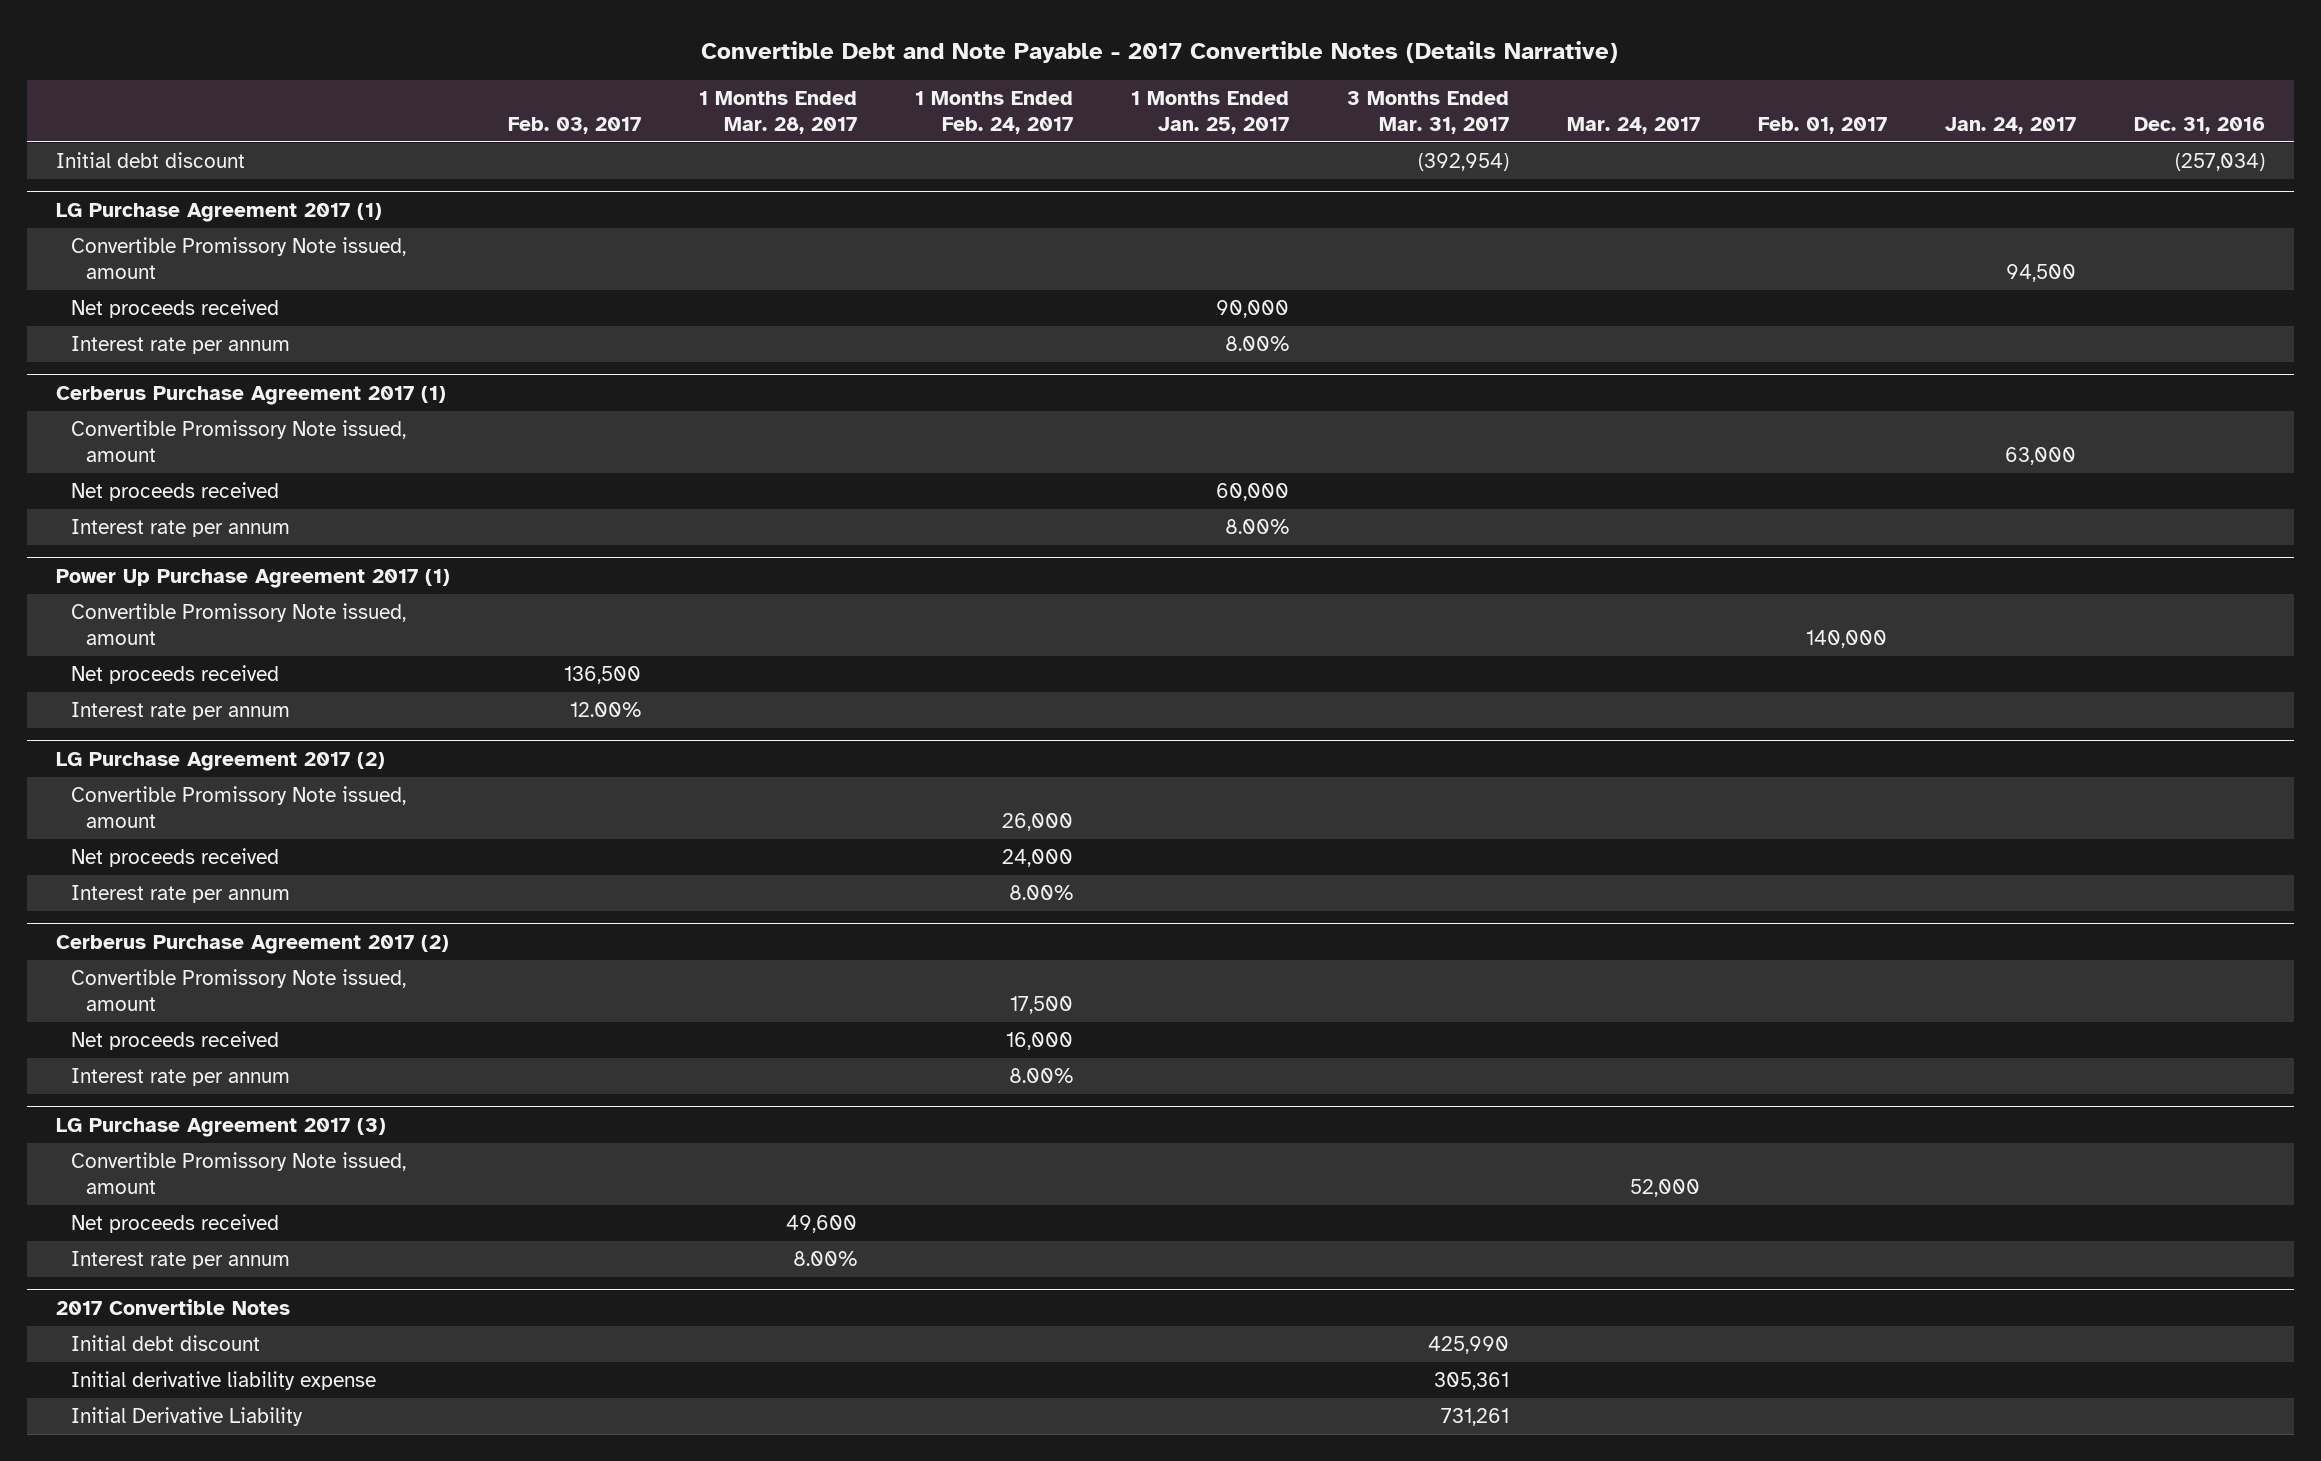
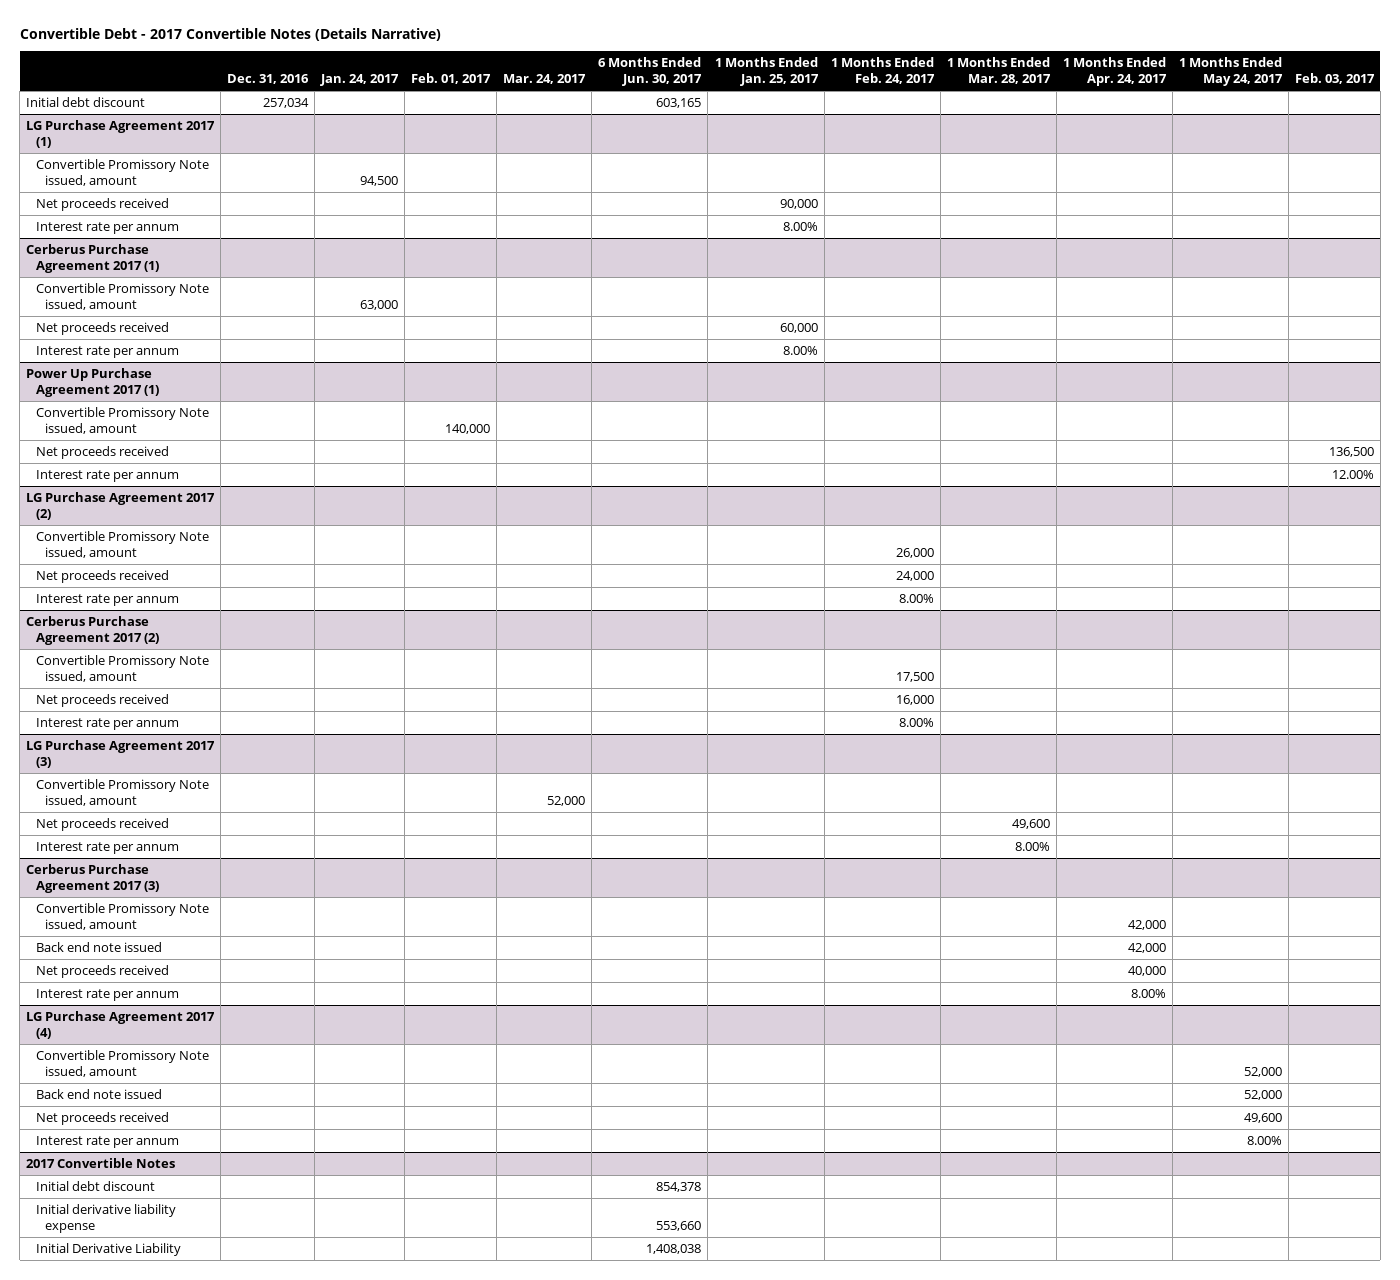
- Convertible Debt and Note Payable - 2017 Convertible Notes (Details Narrative)
+ Convertible Debt - 2017 Convertible Notes (Details Narrative)
- | Feb. 03, 2017 | 1 Months Ended Mar. 28, 2017 | 1 Months Ended Feb. 24, 2017 | 1 Months Ended Jan. 25, 2017 | 3 Months Ended Mar. 31, 2017 | Mar. 24, 2017 | Feb. 01, 2017 | Jan. 24, 2017 | Dec. 31, 2016
+ | Dec. 31, 2016 | Jan. 24, 2017 | Feb. 01, 2017 | Mar. 24, 2017 | 6 Months Ended Jun. 30, 2017 | 1 Months Ended Jan. 25, 2017 | 1 Months Ended Feb. 24, 2017 | 1 Months Ended Mar. 28, 2017 | 1 Months Ended Apr. 24, 2017 | 1 Months Ended May 24, 2017 | Feb. 03, 2017
- Initial debt discount | | | | | (392,954) | | | | (257,034)
+ Initial debt discount | 257,034 | | | | 603,165 | | | | | |
+ Cerberus Purchase Agreement 2017 (3)
+ Convertible Promissory Note issued, amount | | | | | | | | | 42,000 | |
+ Back end note issued | | | | | | | | | 42,000 | |
+ Net proceeds received | | | | | | | | | 40,000 | |
+ Interest rate per annum | | | | | | | | | 8.00% | |
+ LG Purchase Agreement 2017 (4)
+ Convertible Promissory Note issued, amount | | | | | | | | | | 52,000 |
+ Back end note issued | | | | | | | | | | 52,000 |
+ Net proceeds received | | | | | | | | | | 49,600 |
+ Interest rate per annum | | | | | | | | | | 8.00% |

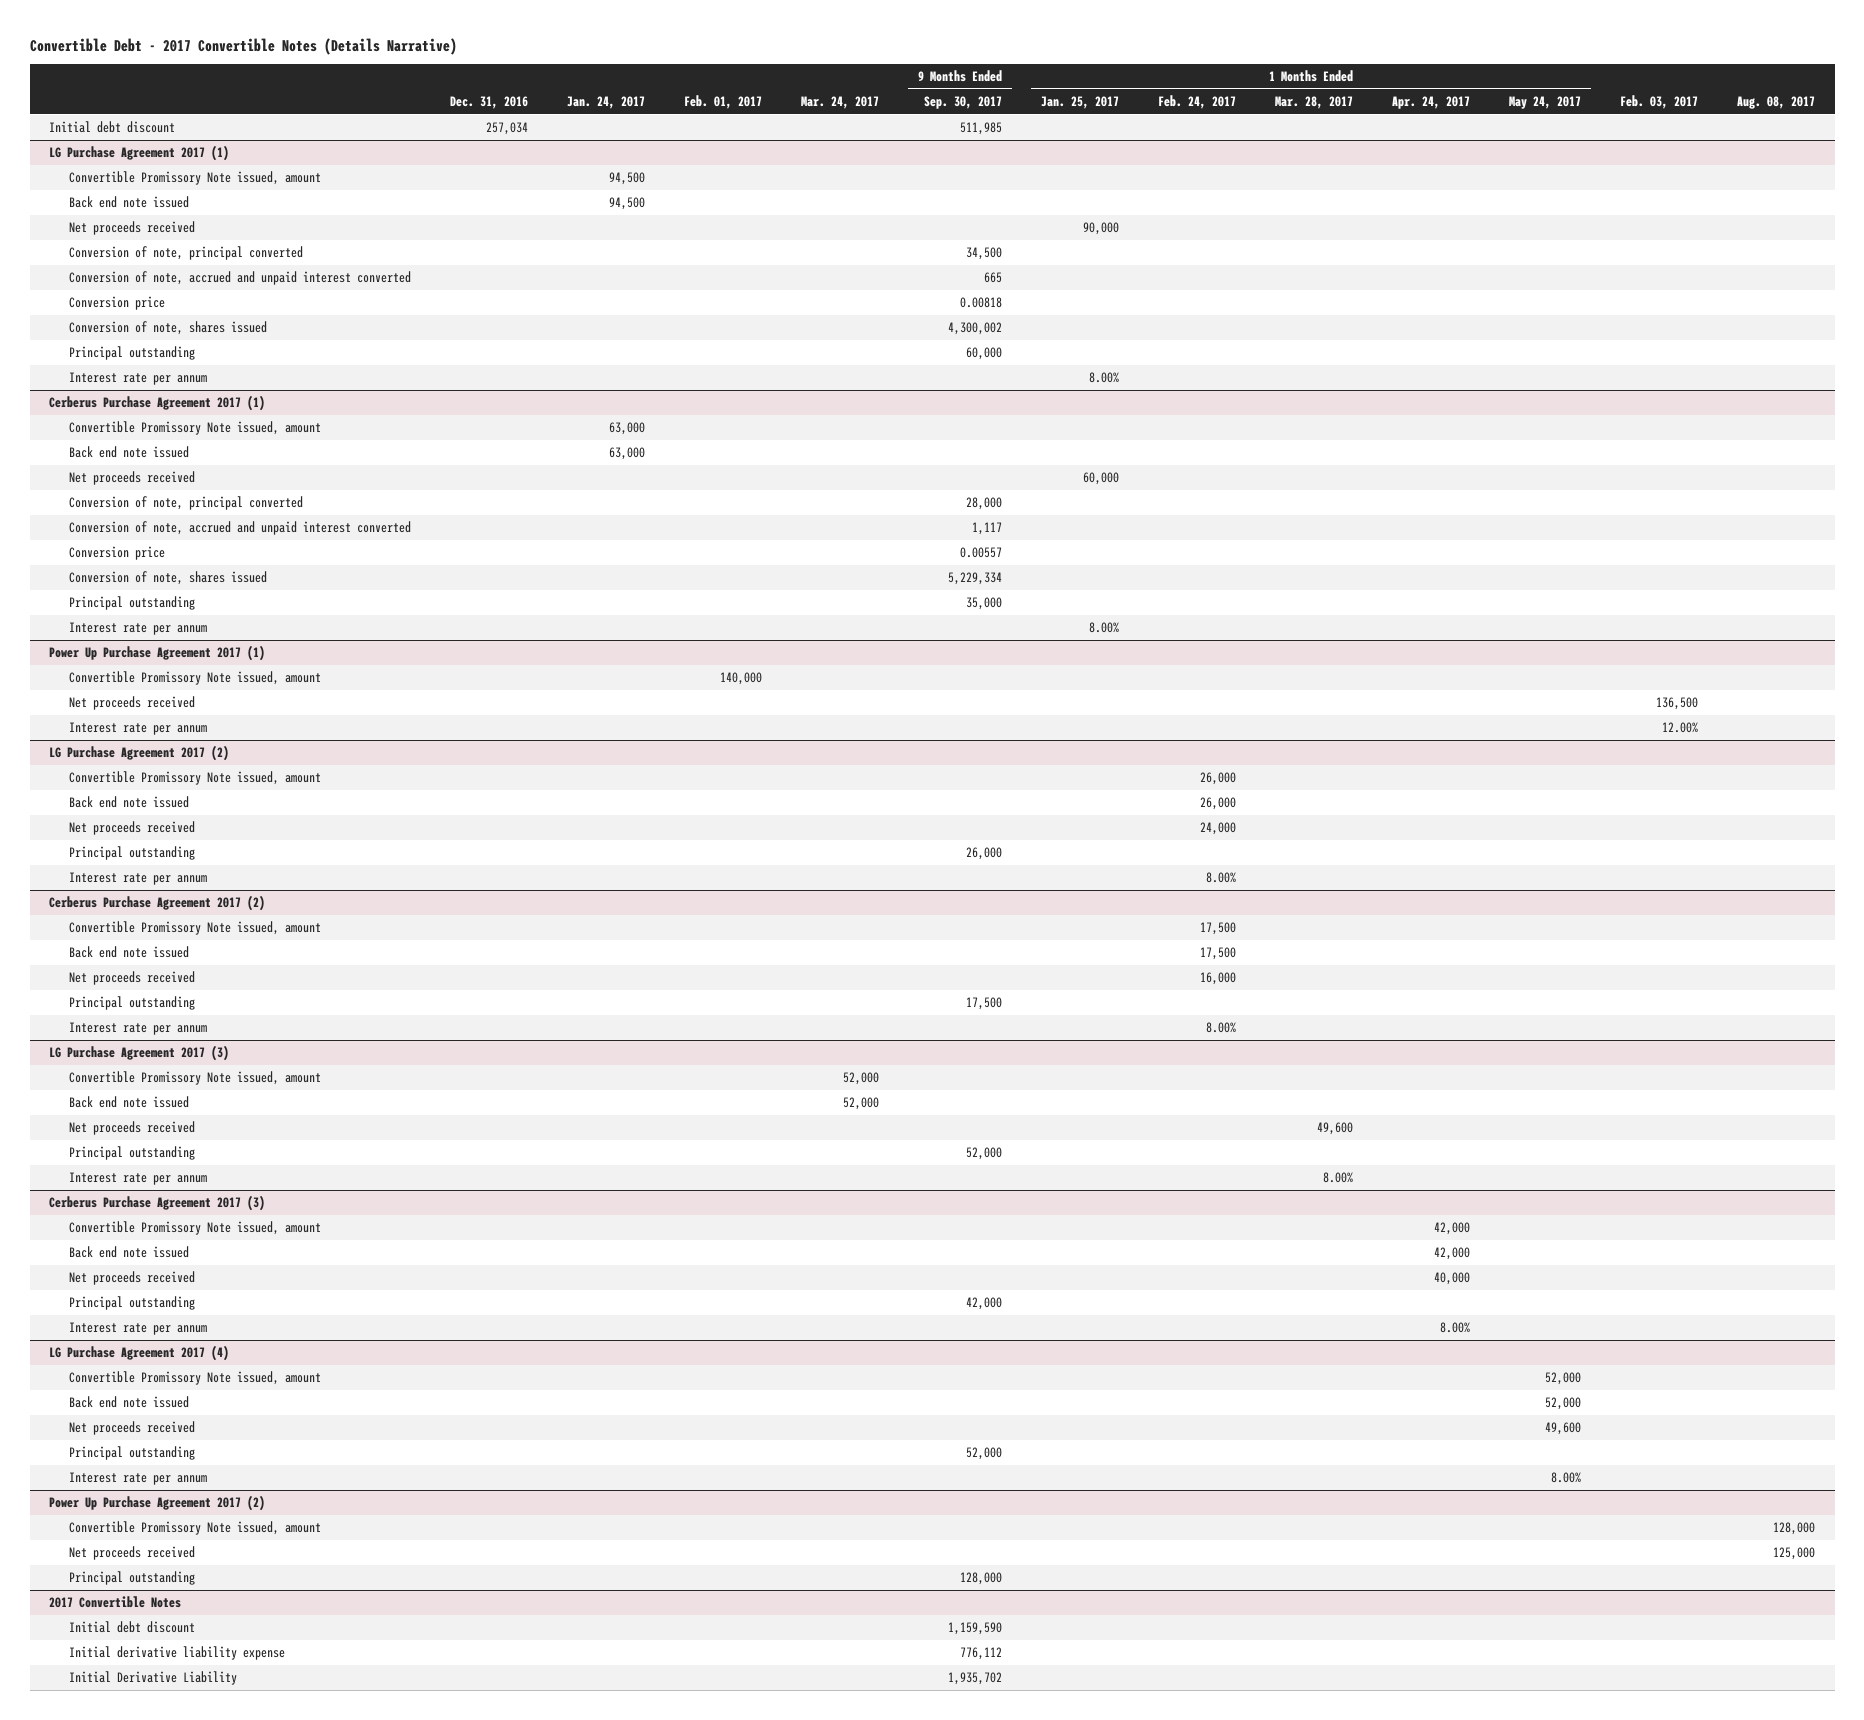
- | Dec. 31, 2016 | Jan. 24, 2017 | Feb. 01, 2017 | Mar. 24, 2017 | 6 Months Ended Jun. 30, 2017 | 1 Months Ended Jan. 25, 2017 | 1 Months Ended Feb. 24, 2017 | 1 Months Ended Mar. 28, 2017 | 1 Months Ended Apr. 24, 2017 | 1 Months Ended May 24, 2017 | Feb. 03, 2017
+ | Dec. 31, 2016 | Jan. 24, 2017 | Feb. 01, 2017 | Mar. 24, 2017 | 9 Months Ended Sep. 30, 2017 | 1 Months Ended Jan. 25, 2017 | 1 Months Ended Feb. 24, 2017 | 1 Months Ended Mar. 28, 2017 | 1 Months Ended Apr. 24, 2017 | 1 Months Ended May 24, 2017 | Feb. 03, 2017 | Aug. 08, 2017
@ LG Purchase Agreement 2017 (1)
+ Back end note issued | | 94,500 | | | | | | | | | |
+ Conversion of note, principal converted | | | | | 34,500 | | | | | | |
+ Conversion of note, accrued and unpaid interest converted | | | | | 665 | | | | | | |
+ Conversion price | | | | | 0.00818 | | | | | | |
+ Conversion of note, shares issued | | | | | 4,300,002 | | | | | | |
+ Principal outstanding | | | | | 60,000 | | | | | | |
@ Cerberus Purchase Agreement 2017 (1)
+ Back end note issued | | 63,000 | | | | | | | | | |
+ Conversion of note, principal converted | | | | | 28,000 | | | | | | |
+ Conversion of note, accrued and unpaid interest converted | | | | | 1,117 | | | | | | |
+ Conversion price | | | | | 0.00557 | | | | | | |
+ Conversion of note, shares issued | | | | | 5,229,334 | | | | | | |
+ Principal outstanding | | | | | 35,000 | | | | | | |
@ LG Purchase Agreement 2017 (2)
+ Back end note issued | | | | | | | 26,000 | | | | |
+ Principal outstanding | | | | | 26,000 | | | | | | |
@ Cerberus Purchase Agreement 2017 (2)
+ Back end note issued | | | | | | | 17,500 | | | | |
+ Principal outstanding | | | | | 17,500 | | | | | | |
@ LG Purchase Agreement 2017 (3)
+ Back end note issued | | | | 52,000 | | | | | | | |
+ Principal outstanding | | | | | 52,000 | | | | | | |
@ Cerberus Purchase Agreement 2017 (3)
+ Principal outstanding | | | | | 42,000 | | | | | | |
@ LG Purchase Agreement 2017 (4)
+ Principal outstanding | | | | | 52,000 | | | | | | |
+ Power Up Purchase Agreement 2017 (2)
+ Convertible Promissory Note issued, amount | | | | | | | | | | | | 128,000
+ Net proceeds received | | | | | | | | | | | | 125,000
+ Principal outstanding | | | | | 128,000 | | | | | | |

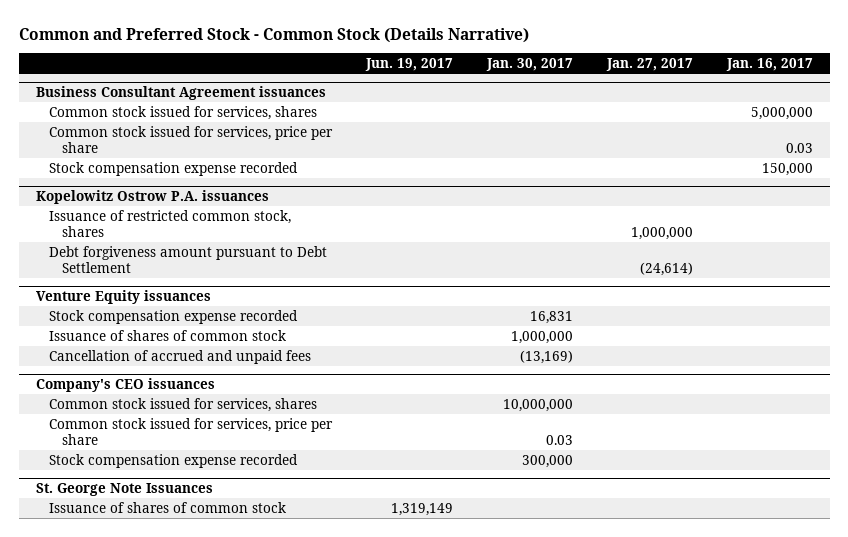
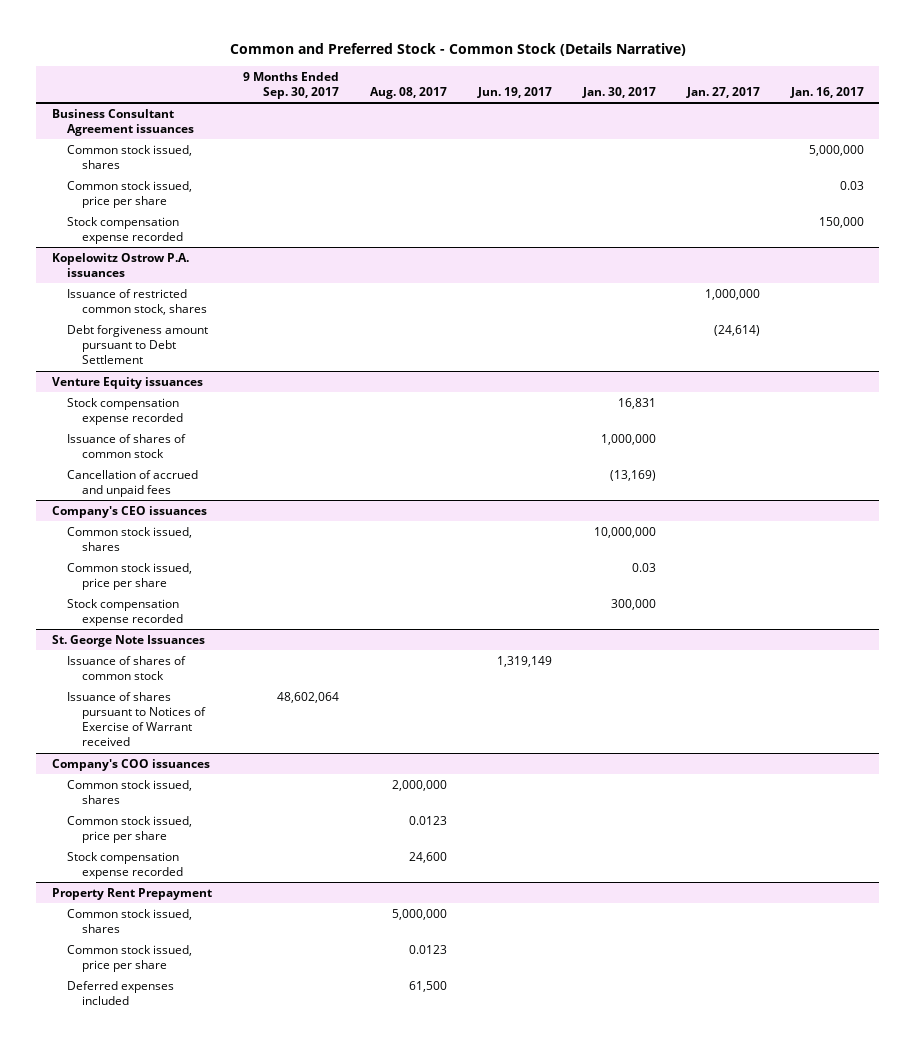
- | Jun. 19, 2017 | Jan. 30, 2017 | Jan. 27, 2017 | Jan. 16, 2017
+ | 9 Months Ended Sep. 30, 2017 | Aug. 08, 2017 | Jun. 19, 2017 | Jan. 30, 2017 | Jan. 27, 2017 | Jan. 16, 2017
@ Business Consultant Agreement issuances
- Common stock issued for services, shares | | | | 5,000,000
- Common stock issued for services, price per share | | | | 0.03
+ Common stock issued, shares | | | | | | 5,000,000
+ Common stock issued, price per share | | | | | | 0.03
@ Company's CEO issuances
- Common stock issued for services, shares | | 10,000,000 | |
- Common stock issued for services, price per share | | 0.03 | |
+ Common stock issued, shares | | | | 10,000,000 | |
+ Common stock issued, price per share | | | | 0.03 | |
@ St. George Note Issuances
+ Issuance of shares pursuant to Notices of Exercise of Warrant received | 48,602,064 | | | | |
+ Company's COO issuances
+ Common stock issued, shares | | 2,000,000 | | | |
+ Common stock issued, price per share | | 0.0123 | | | |
+ Stock compensation expense recorded | | 24,600 | | | |
+ Property Rent Prepayment
+ Common stock issued, shares | | 5,000,000 | | | |
+ Common stock issued, price per share | | 0.0123 | | | |
+ Deferred expenses included | | 61,500 | | | |

